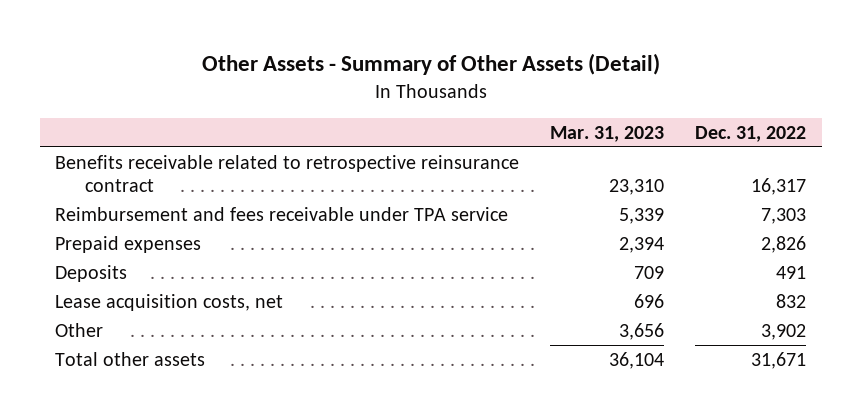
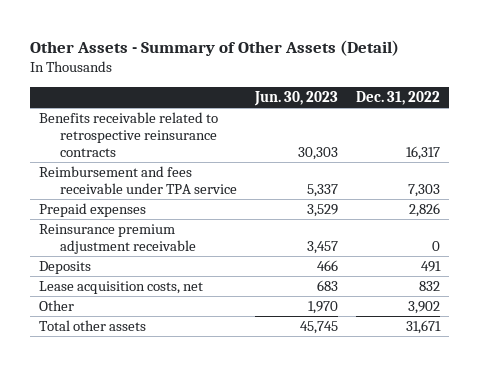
- | Mar. 31, 2023 | Dec. 31, 2022
+ | Jun. 30, 2023 | Dec. 31, 2022
- Benefits receivable related to retrospective reinsurance contract | 23,310 | 16,317
+ Benefits receivable related to retrospective reinsurance contracts | 30,303 | 16,317
+ Reinsurance premium adjustment receivable | 3,457 | 0

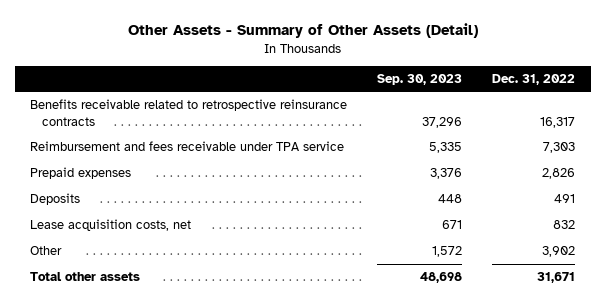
- | Jun. 30, 2023 | Dec. 31, 2022
+ | Sep. 30, 2023 | Dec. 31, 2022
- Reinsurance premium adjustment receivable | 3,457 | 0

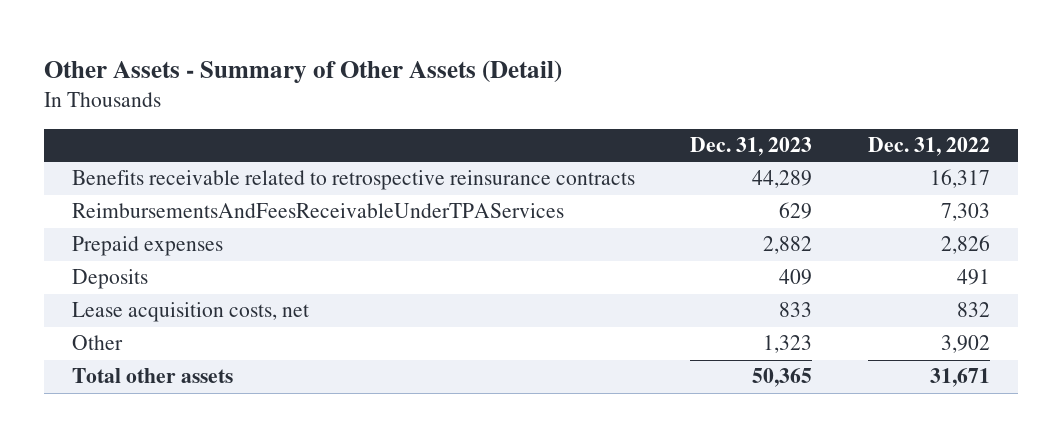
- | Sep. 30, 2023 | Dec. 31, 2022
+ | Dec. 31, 2023 | Dec. 31, 2022
- Reimbursement and fees receivable under TPA service | 5,335 | 7,303
+ ReimbursementsAndFeesReceivableUnderTPAServices | 629 | 7,303

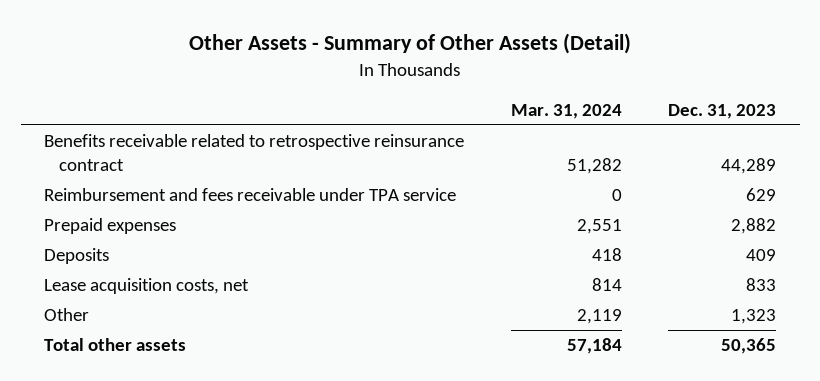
- | Dec. 31, 2023 | Dec. 31, 2022
+ | Mar. 31, 2024 | Dec. 31, 2023
- Benefits receivable related to retrospective reinsurance contracts | 44,289 | 16,317
- ReimbursementsAndFeesReceivableUnderTPAServices | 629 | 7,303
+ Benefits receivable related to retrospective reinsurance contract | 51,282 | 44,289
+ Reimbursement and fees receivable under TPA service | 0 | 629

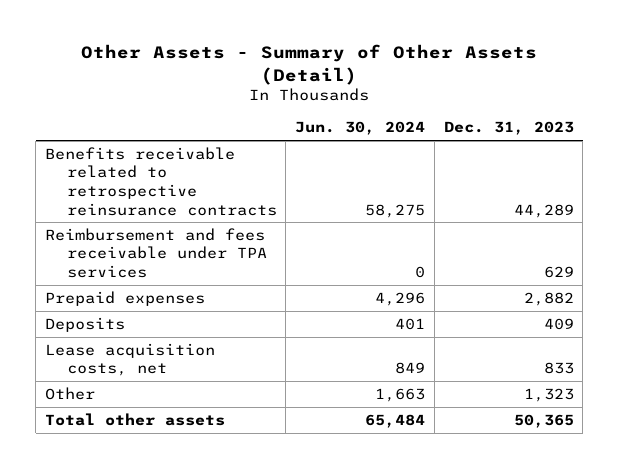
- | Mar. 31, 2024 | Dec. 31, 2023
+ | Jun. 30, 2024 | Dec. 31, 2023
- Benefits receivable related to retrospective reinsurance contract | 51,282 | 44,289
- Reimbursement and fees receivable under TPA service | 0 | 629
+ Benefits receivable related to retrospective reinsurance contracts | 58,275 | 44,289
+ Reimbursement and fees receivable under TPA services | 0 | 629

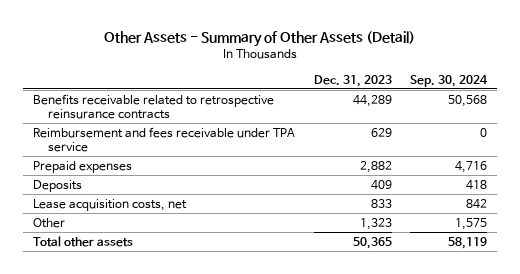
- | Jun. 30, 2024 | Dec. 31, 2023
+ | Dec. 31, 2023 | Sep. 30, 2024
- Reimbursement and fees receivable under TPA services | 0 | 629
+ Reimbursement and fees receivable under TPA service | 629 | 0

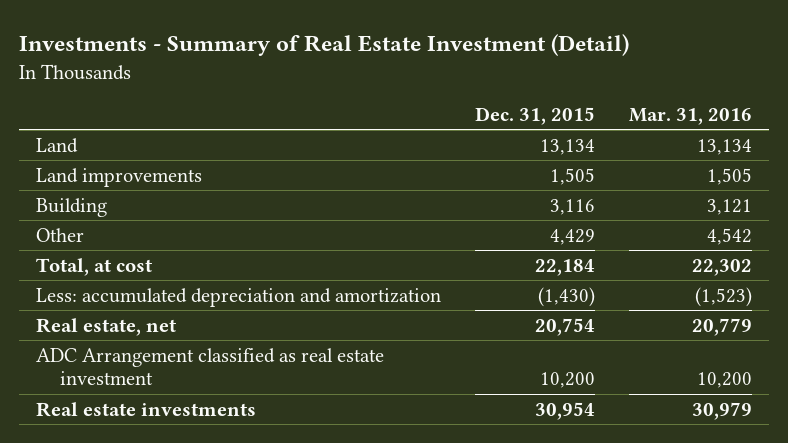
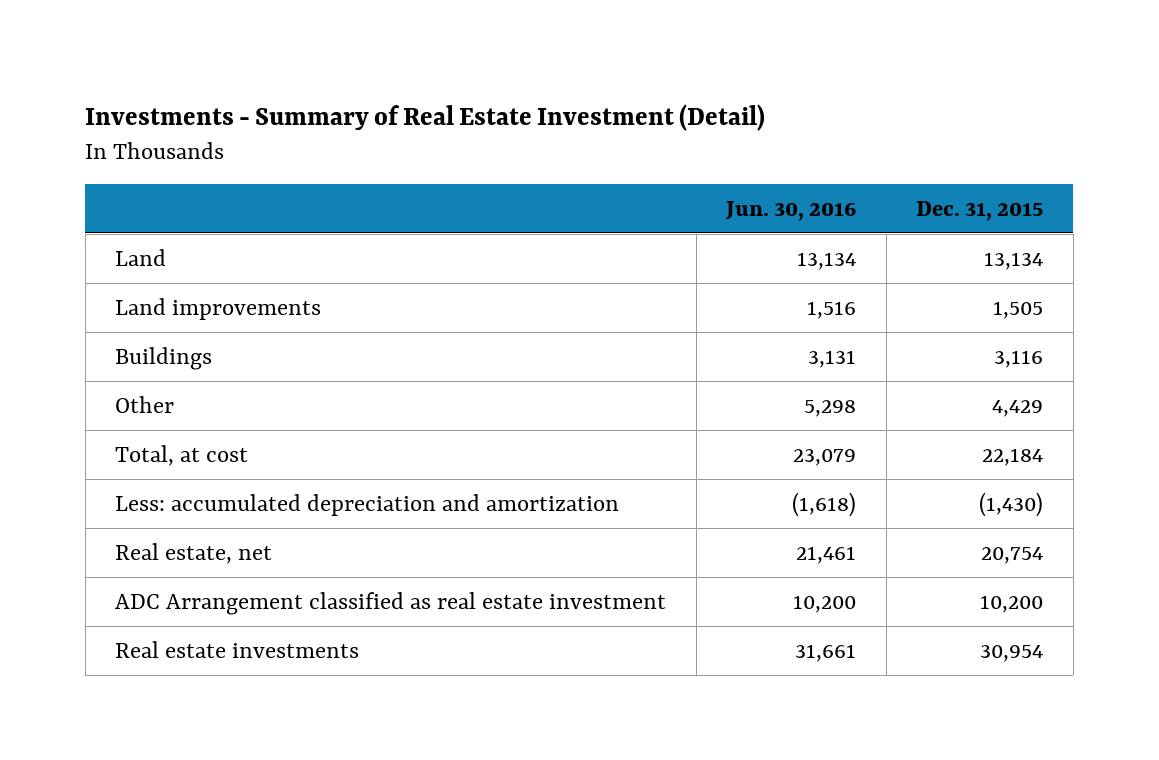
- | Dec. 31, 2015 | Mar. 31, 2016
+ | Jun. 30, 2016 | Dec. 31, 2015
- Building | 3,116 | 3,121
+ Buildings | 3,131 | 3,116

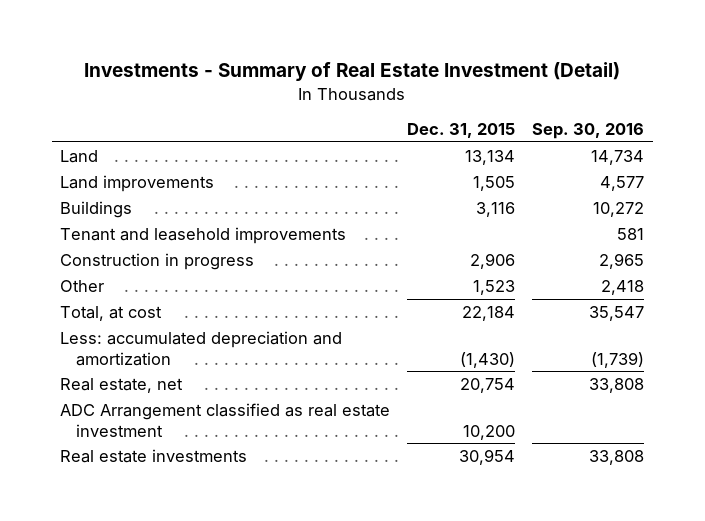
- | Jun. 30, 2016 | Dec. 31, 2015
+ | Dec. 31, 2015 | Sep. 30, 2016
- Other | 5,298 | 4,429
+ Tenant and leasehold improvements | | 581
+ Construction in progress | 2,906 | 2,965
+ Other | 1,523 | 2,418

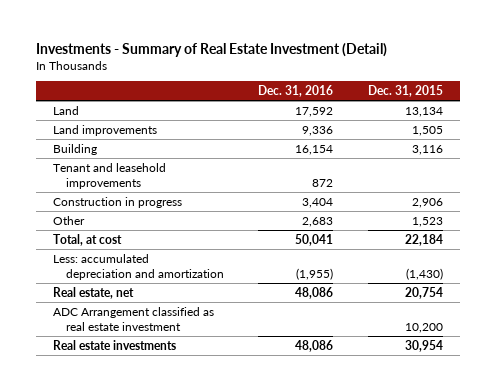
- | Dec. 31, 2015 | Sep. 30, 2016
+ | Dec. 31, 2016 | Dec. 31, 2015
- Buildings | 3,116 | 10,272
+ Building | 16,154 | 3,116

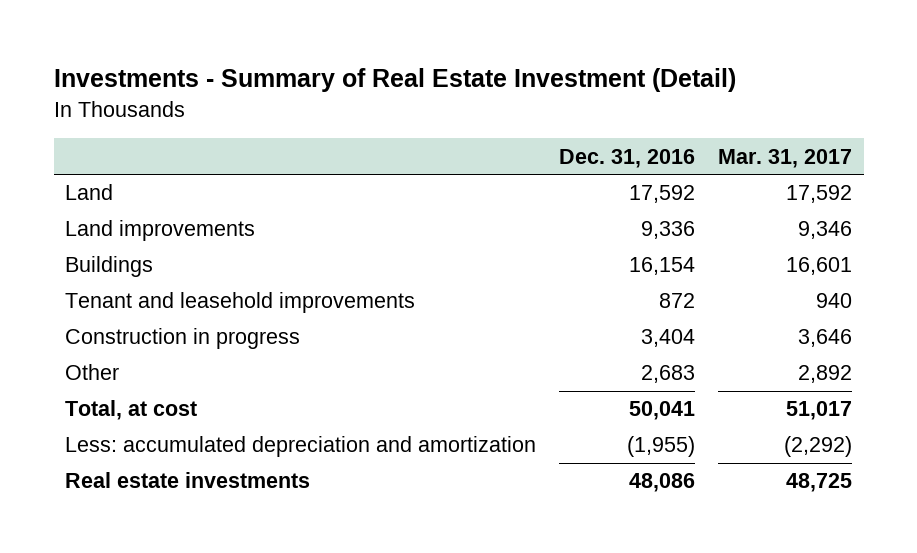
- | Dec. 31, 2016 | Dec. 31, 2015
+ | Dec. 31, 2016 | Mar. 31, 2017
- Building | 16,154 | 3,116
+ Buildings | 16,154 | 16,601
- Real estate, net | 48,086 | 20,754
- ADC Arrangement classified as real estate investment | | 10,200

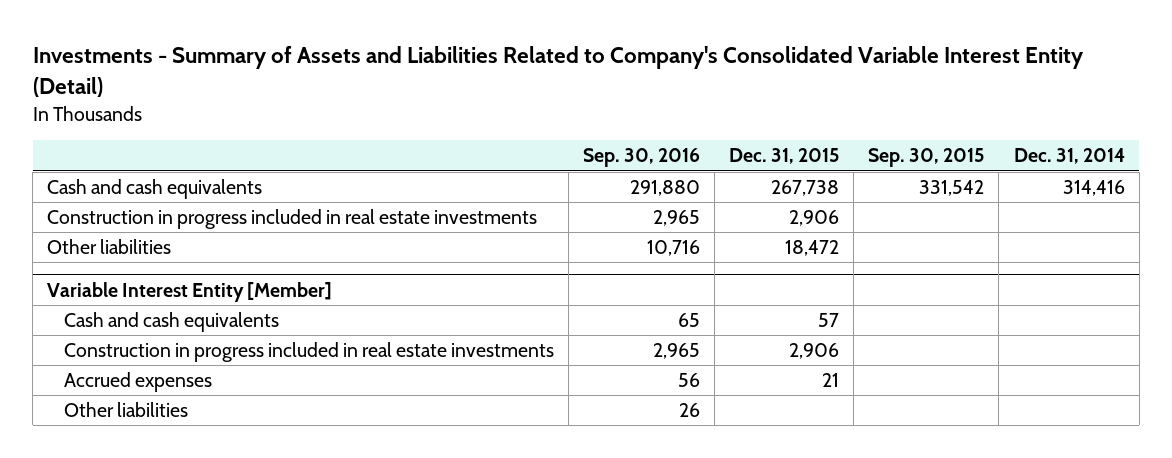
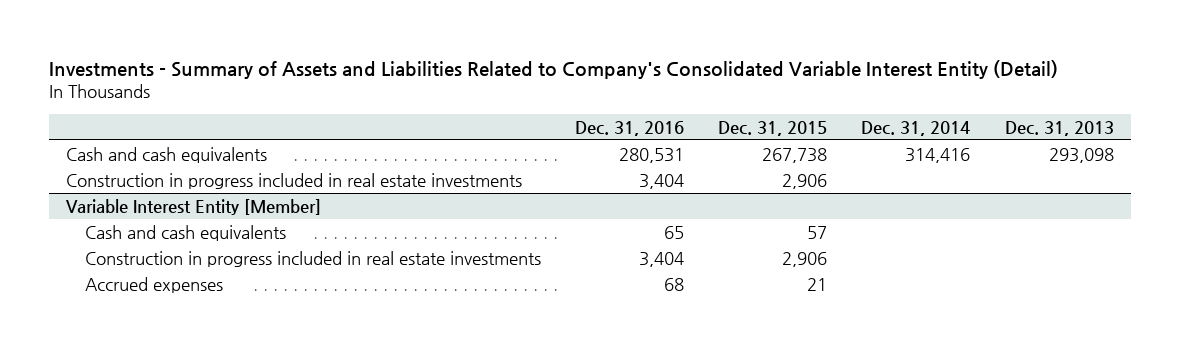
- | Sep. 30, 2016 | Dec. 31, 2015 | Sep. 30, 2015 | Dec. 31, 2014
+ | Dec. 31, 2016 | Dec. 31, 2015 | Dec. 31, 2014 | Dec. 31, 2013
- Other liabilities | 10,716 | 18,472 | |
@ Variable Interest Entity [Member]
- Other liabilities | 26 | | |

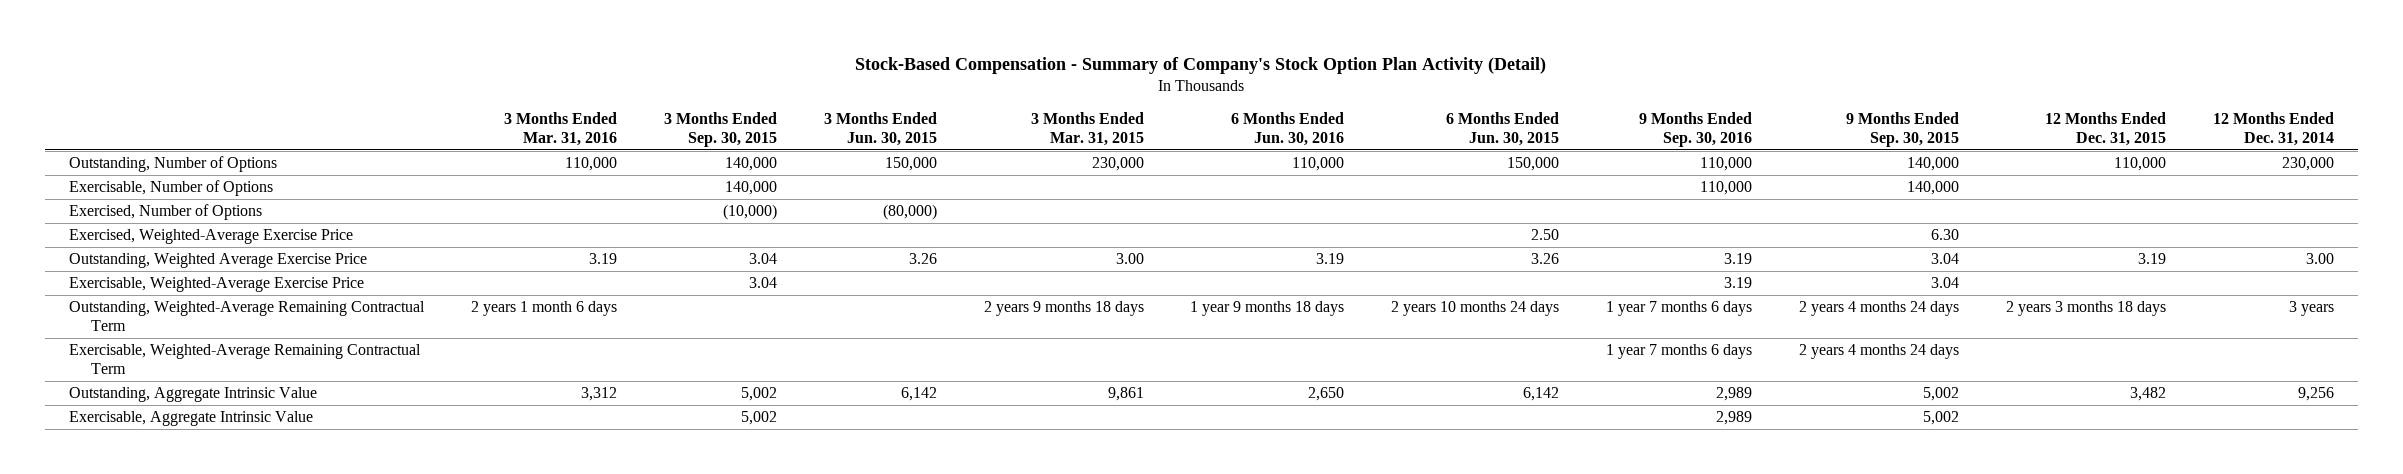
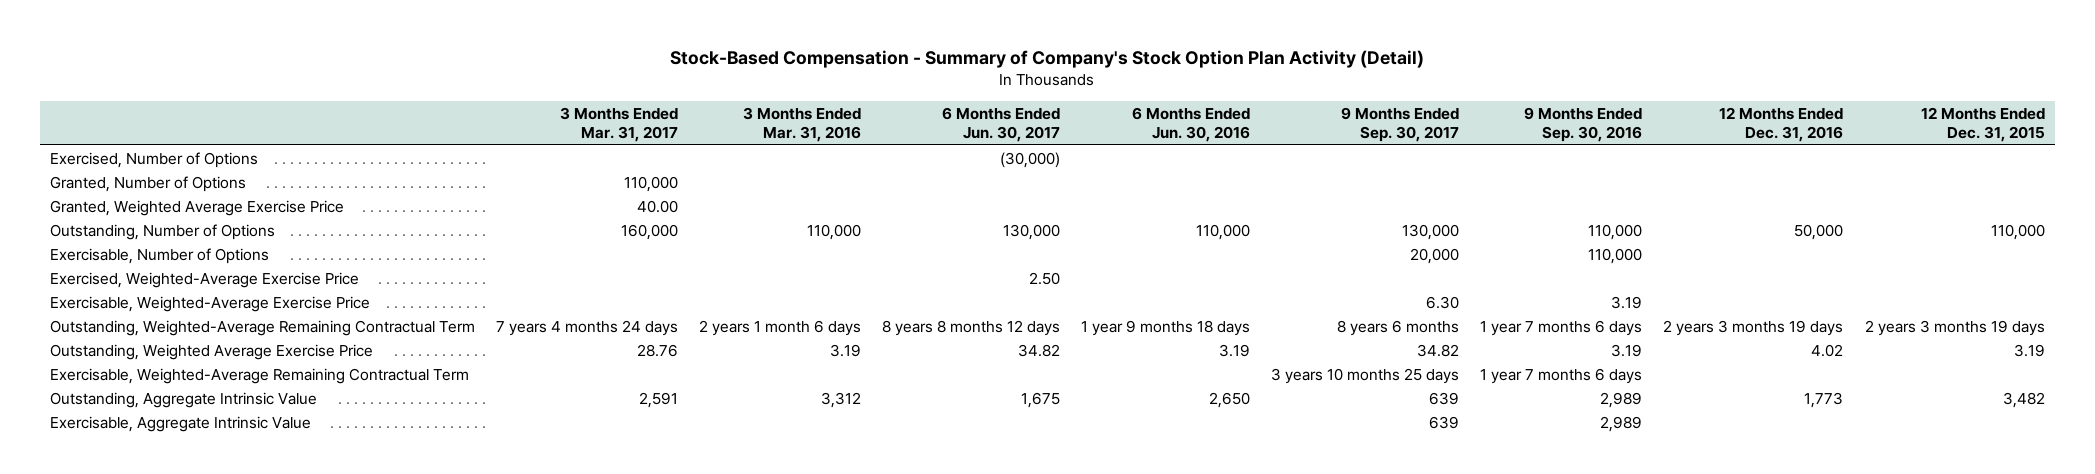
- | 3 Months Ended Mar. 31, 2016 | 3 Months Ended Sep. 30, 2015 | 3 Months Ended Jun. 30, 2015 | 3 Months Ended Mar. 31, 2015 | 6 Months Ended Jun. 30, 2016 | 6 Months Ended Jun. 30, 2015 | 9 Months Ended Sep. 30, 2016 | 9 Months Ended Sep. 30, 2015 | 12 Months Ended Dec. 31, 2015 | 12 Months Ended Dec. 31, 2014
+ | 3 Months Ended Mar. 31, 2017 | 3 Months Ended Mar. 31, 2016 | 6 Months Ended Jun. 30, 2017 | 6 Months Ended Jun. 30, 2016 | 9 Months Ended Sep. 30, 2017 | 9 Months Ended Sep. 30, 2016 | 12 Months Ended Dec. 31, 2016 | 12 Months Ended Dec. 31, 2015
moved up: Exercised, Number of Options | | | (30,000) | | | | |
+ Granted, Number of Options | 110,000 | | | | | | |
+ Granted, Weighted Average Exercise Price | 40.00 | | | | | | |
- Outstanding, Weighted-Average Remaining Contractual Term | 2 years 1 month 6 days | | | 2 years 9 months 18 days | 1 year 9 months 18 days | 2 years 10 months 24 days | 1 year 7 months 6 days | 2 years 4 months 24 days | 2 years 3 months 18 days | 3 years
+ Outstanding, Weighted-Average Remaining Contractual Term | 7 years 4 months 24 days | 2 years 1 month 6 days | 8 years 8 months 12 days | 1 year 9 months 18 days | 8 years 6 months | 1 year 7 months 6 days | 2 years 3 months 19 days | 2 years 3 months 19 days
moved down: Outstanding, Weighted Average Exercise Price | 28.76 | 3.19 | 34.82 | 3.19 | 34.82 | 3.19 | 4.02 | 3.19

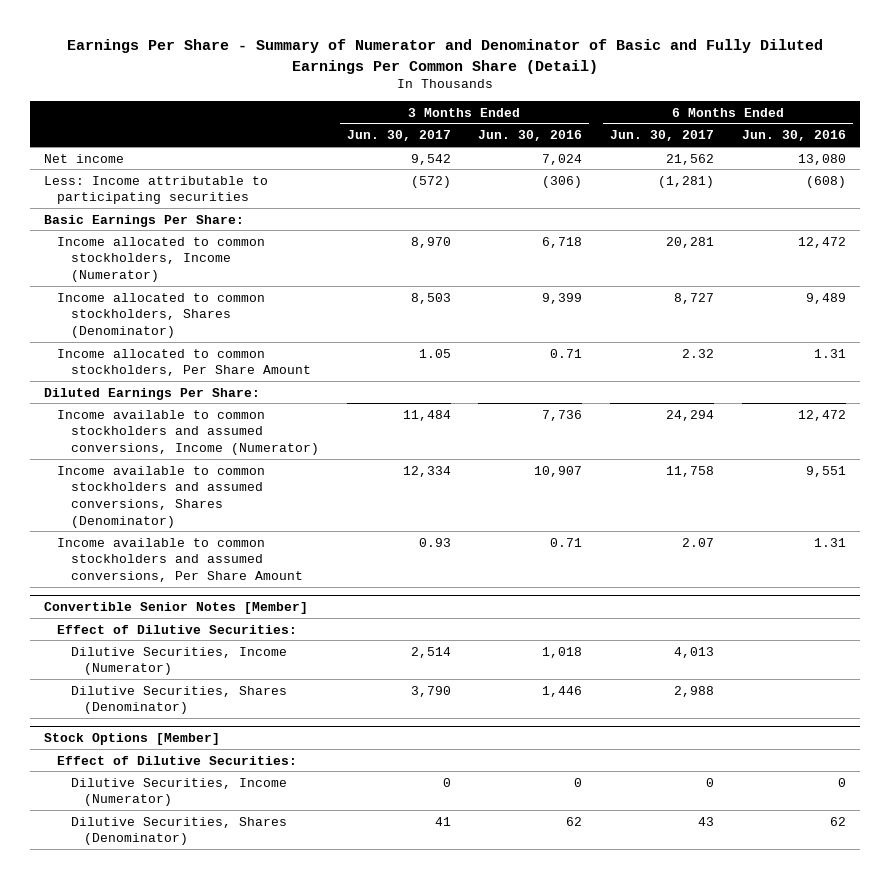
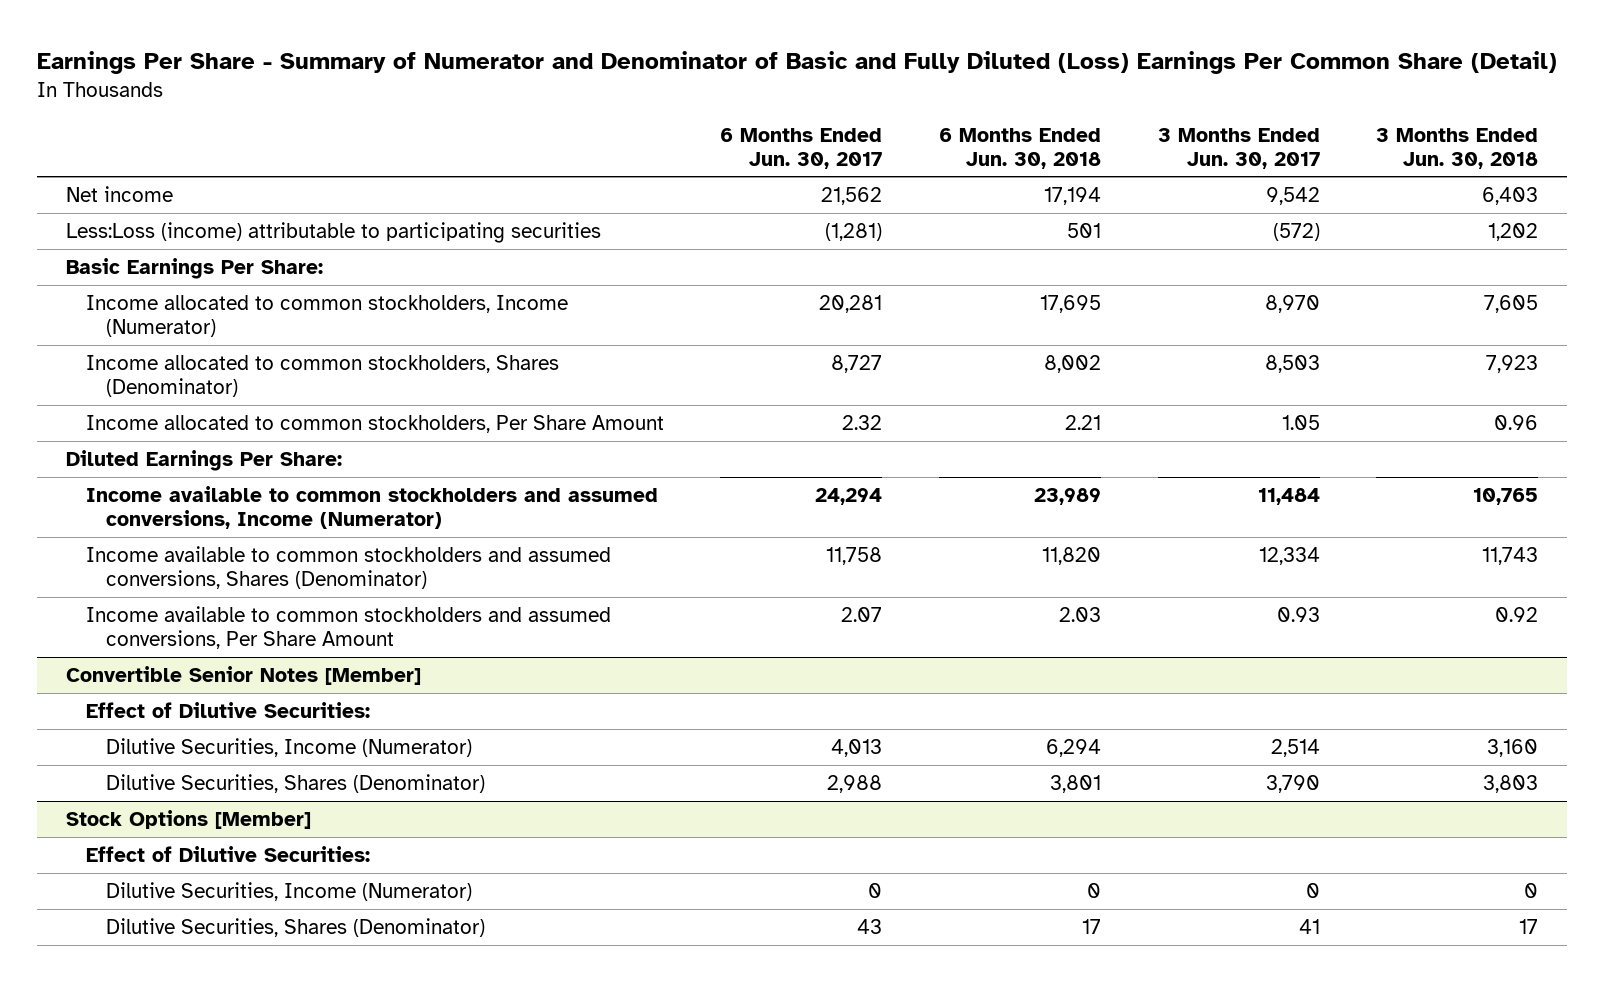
- Earnings Per Share - Summary of Numerator and Denominator of Basic and Fully Diluted Earnings Per Common Share (Detail)
+ Earnings Per Share - Summary of Numerator and Denominator of Basic and Fully Diluted (Loss) Earnings Per Common Share (Detail)
- | 3 Months Ended Jun. 30, 2017 | 3 Months Ended Jun. 30, 2016 | 6 Months Ended Jun. 30, 2017 | 6 Months Ended Jun. 30, 2016
+ | 6 Months Ended Jun. 30, 2017 | 6 Months Ended Jun. 30, 2018 | 3 Months Ended Jun. 30, 2017 | 3 Months Ended Jun. 30, 2018
- Less: Income attributable to participating securities | (572) | (306) | (1,281) | (608)
+ Less:Loss (income) attributable to participating securities | (1,281) | 501 | (572) | 1,202

